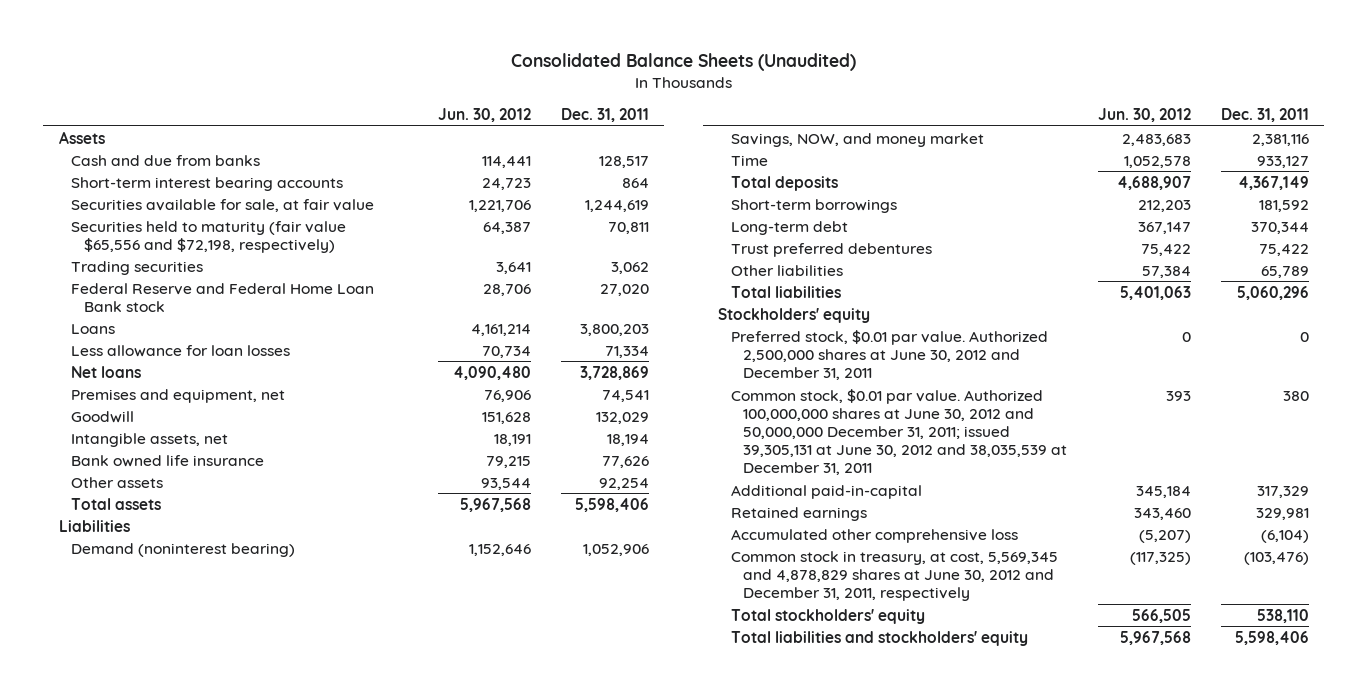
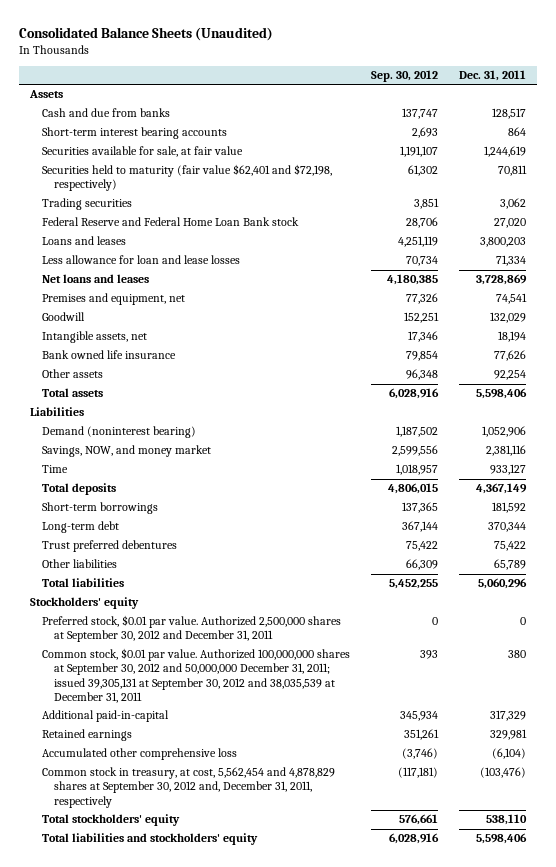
- | Jun. 30, 2012 | Dec. 31, 2011
+ | Sep. 30, 2012 | Dec. 31, 2011
- Securities held to maturity (fair value $65,556 and $72,198, respectively) | 64,387 | 70,811
+ Securities held to maturity (fair value $62,401 and $72,198, respectively) | 61,302 | 70,811
- Loans | 4,161,214 | 3,800,203
- Less allowance for loan losses | 70,734 | 71,334
- Net loans | 4,090,480 | 3,728,869
+ Loans and leases | 4,251,119 | 3,800,203
+ Less allowance for loan and lease losses | 70,734 | 71,334
+ Net loans and leases | 4,180,385 | 3,728,869
- Preferred stock, $0.01 par value. Authorized 2,500,000 shares at June 30, 2012 and December 31, 2011 | 0 | 0
- Common stock, $0.01 par value. Authorized 100,000,000 shares at June 30, 2012 and 50,000,000 December 31, 2011; issued 39,305,131 at June 30, 2012 and 38,035,539 at December 31, 2011 | 393 | 380
+ Preferred stock, $0.01 par value. Authorized 2,500,000 shares at September 30, 2012 and December 31, 2011 | 0 | 0
+ Common stock, $0.01 par value. Authorized 100,000,000 shares at September 30, 2012 and 50,000,000 December 31, 2011; issued 39,305,131 at September 30, 2012 and 38,035,539 at December 31, 2011 | 393 | 380
- Common stock in treasury, at cost, 5,569,345 and 4,878,829 shares at June 30, 2012 and December 31, 2011, respectively | (117,325) | (103,476)
+ Common stock in treasury, at cost, 5,562,454 and 4,878,829 shares at September 30, 2012 and, December 31, 2011, respectively | (117,181) | (103,476)

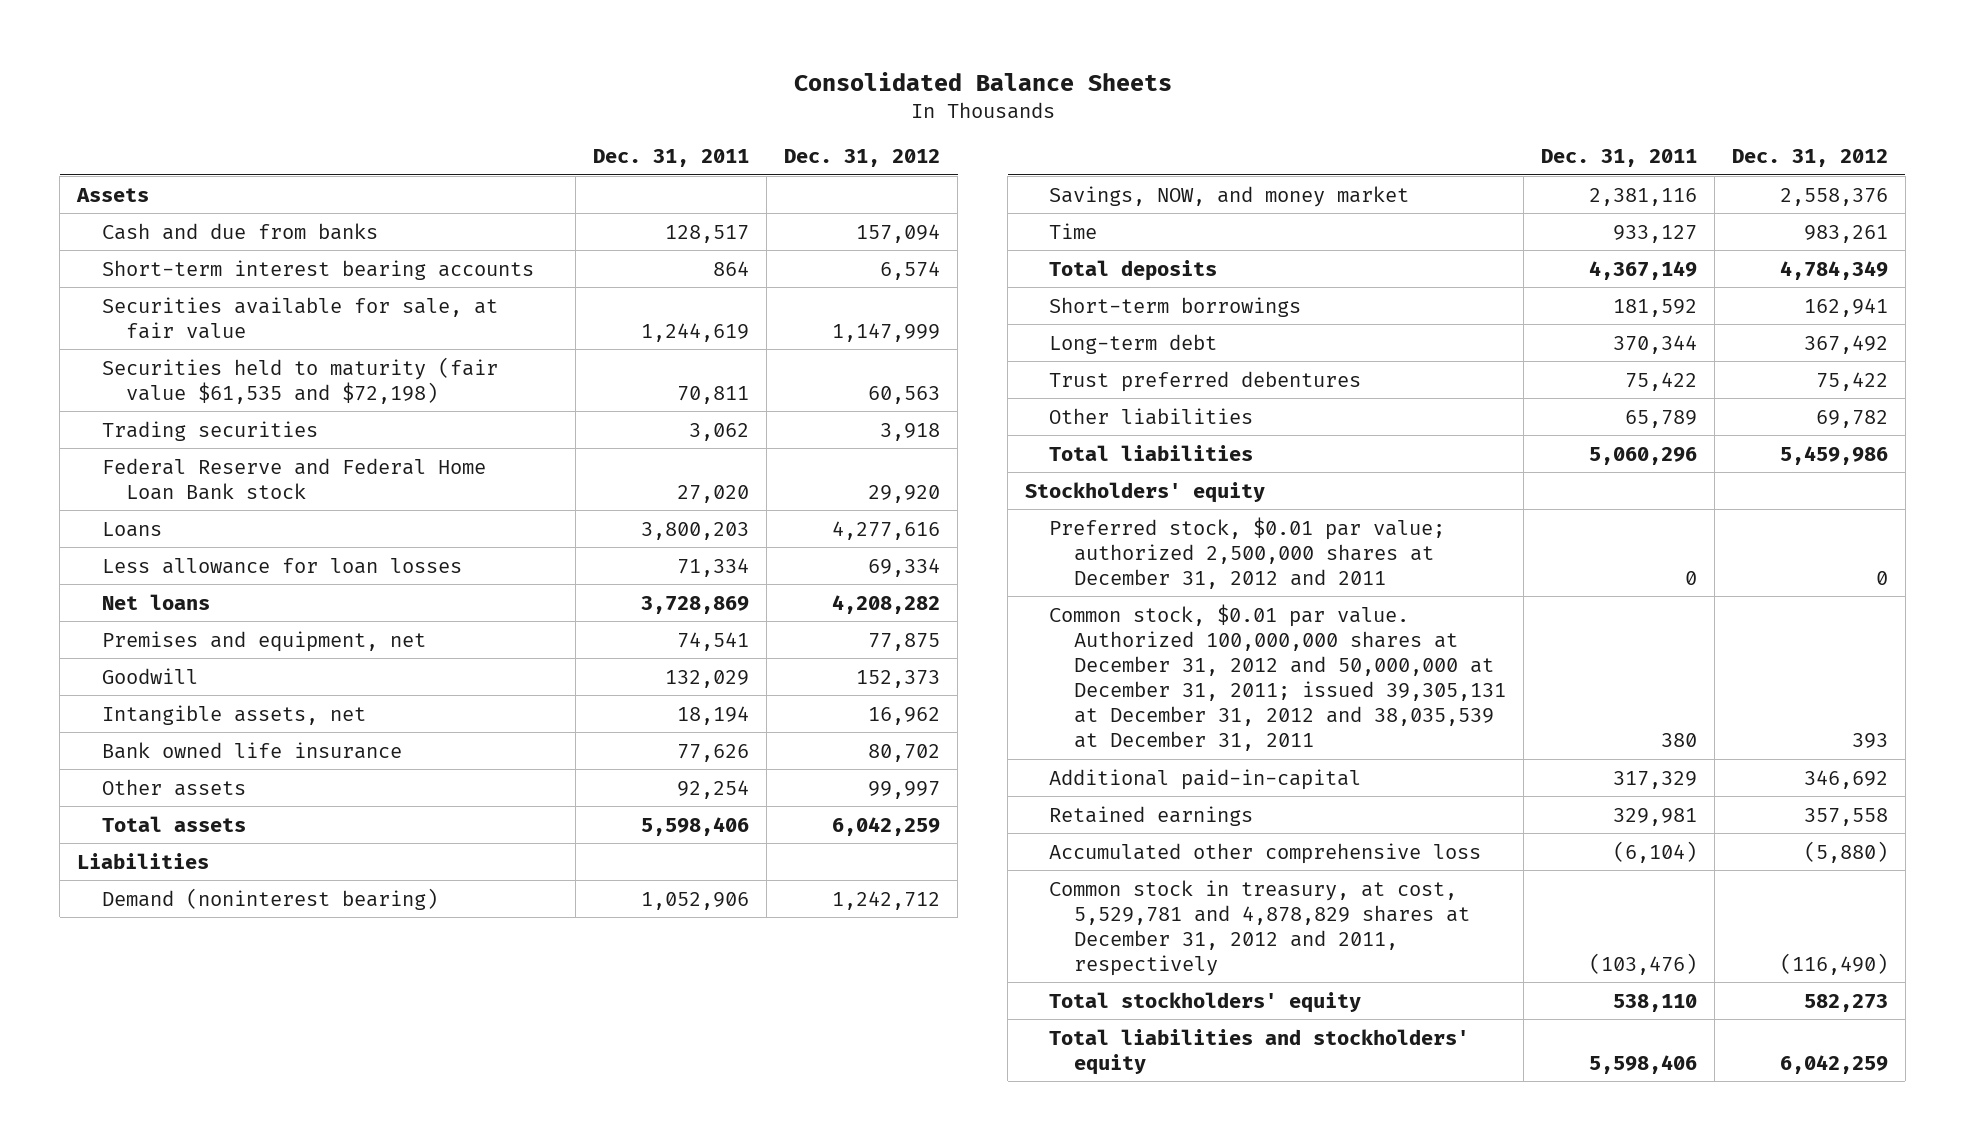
- Consolidated Balance Sheets (Unaudited)
+ Consolidated Balance Sheets
- | Sep. 30, 2012 | Dec. 31, 2011
+ | Dec. 31, 2011 | Dec. 31, 2012
- Securities held to maturity (fair value $62,401 and $72,198, respectively) | 61,302 | 70,811
+ Securities held to maturity (fair value $61,535 and $72,198) | 70,811 | 60,563
- Loans and leases | 4,251,119 | 3,800,203
- Less allowance for loan and lease losses | 70,734 | 71,334
- Net loans and leases | 4,180,385 | 3,728,869
+ Loans | 3,800,203 | 4,277,616
+ Less allowance for loan losses | 71,334 | 69,334
+ Net loans | 3,728,869 | 4,208,282
- Preferred stock, $0.01 par value. Authorized 2,500,000 shares at September 30, 2012 and December 31, 2011 | 0 | 0
- Common stock, $0.01 par value. Authorized 100,000,000 shares at September 30, 2012 and 50,000,000 December 31, 2011; issued 39,305,131 at September 30, 2012 and 38,035,539 at December 31, 2011 | 393 | 380
+ Preferred stock, $0.01 par value; authorized 2,500,000 shares at December 31, 2012 and 2011 | 0 | 0
+ Common stock, $0.01 par value. Authorized 100,000,000 shares at December 31, 2012 and 50,000,000 at December 31, 2011; issued 39,305,131 at December 31, 2012 and 38,035,539 at December 31, 2011 | 380 | 393
- Common stock in treasury, at cost, 5,562,454 and 4,878,829 shares at September 30, 2012 and, December 31, 2011, respectively | (117,181) | (103,476)
+ Common stock in treasury, at cost, 5,529,781 and 4,878,829 shares at December 31, 2012 and 2011, respectively | (103,476) | (116,490)

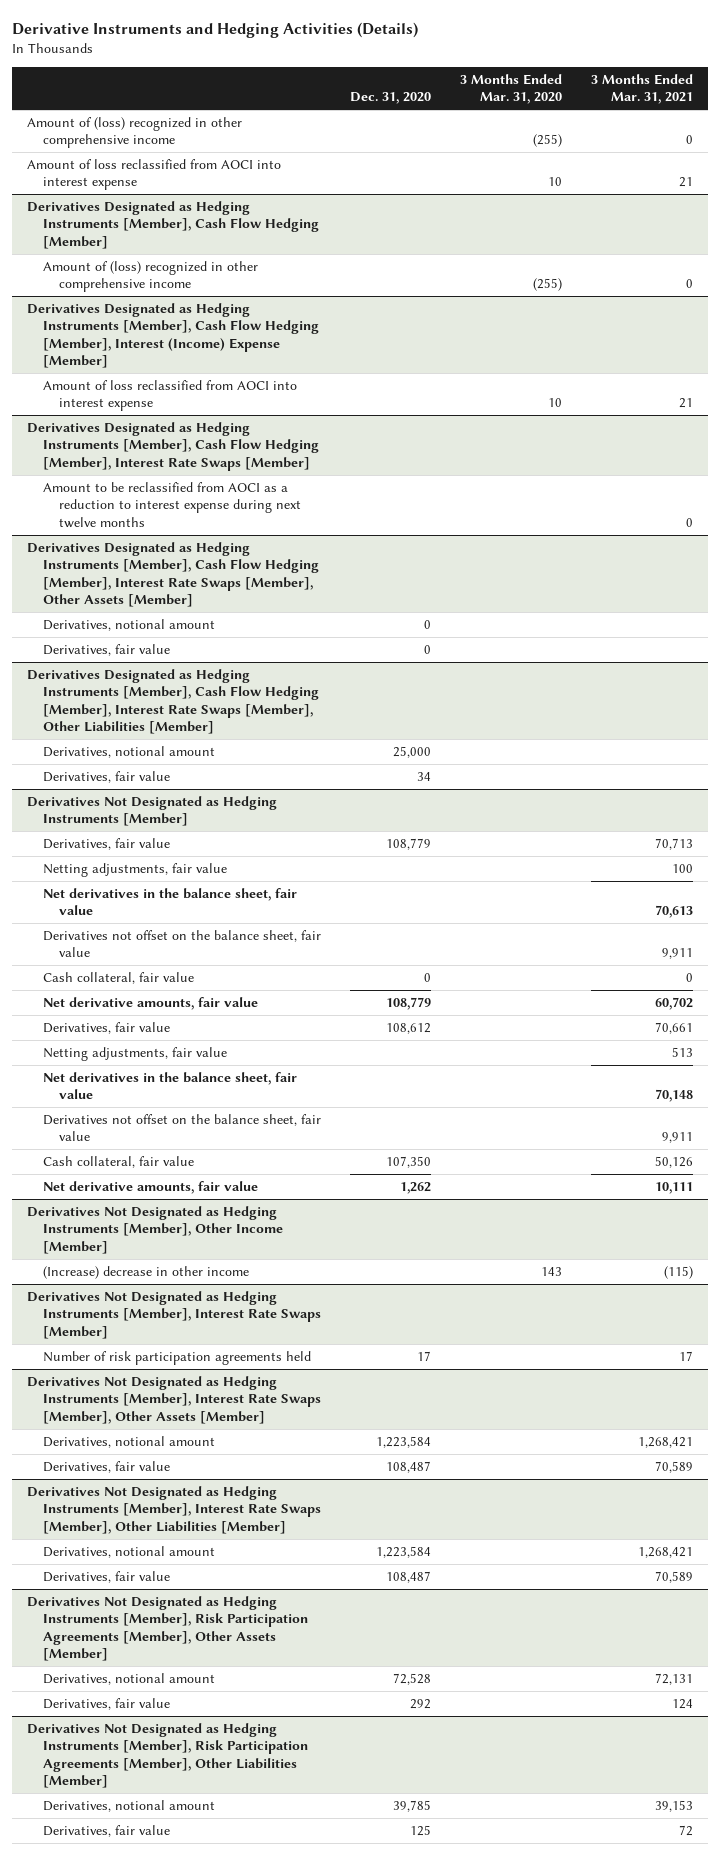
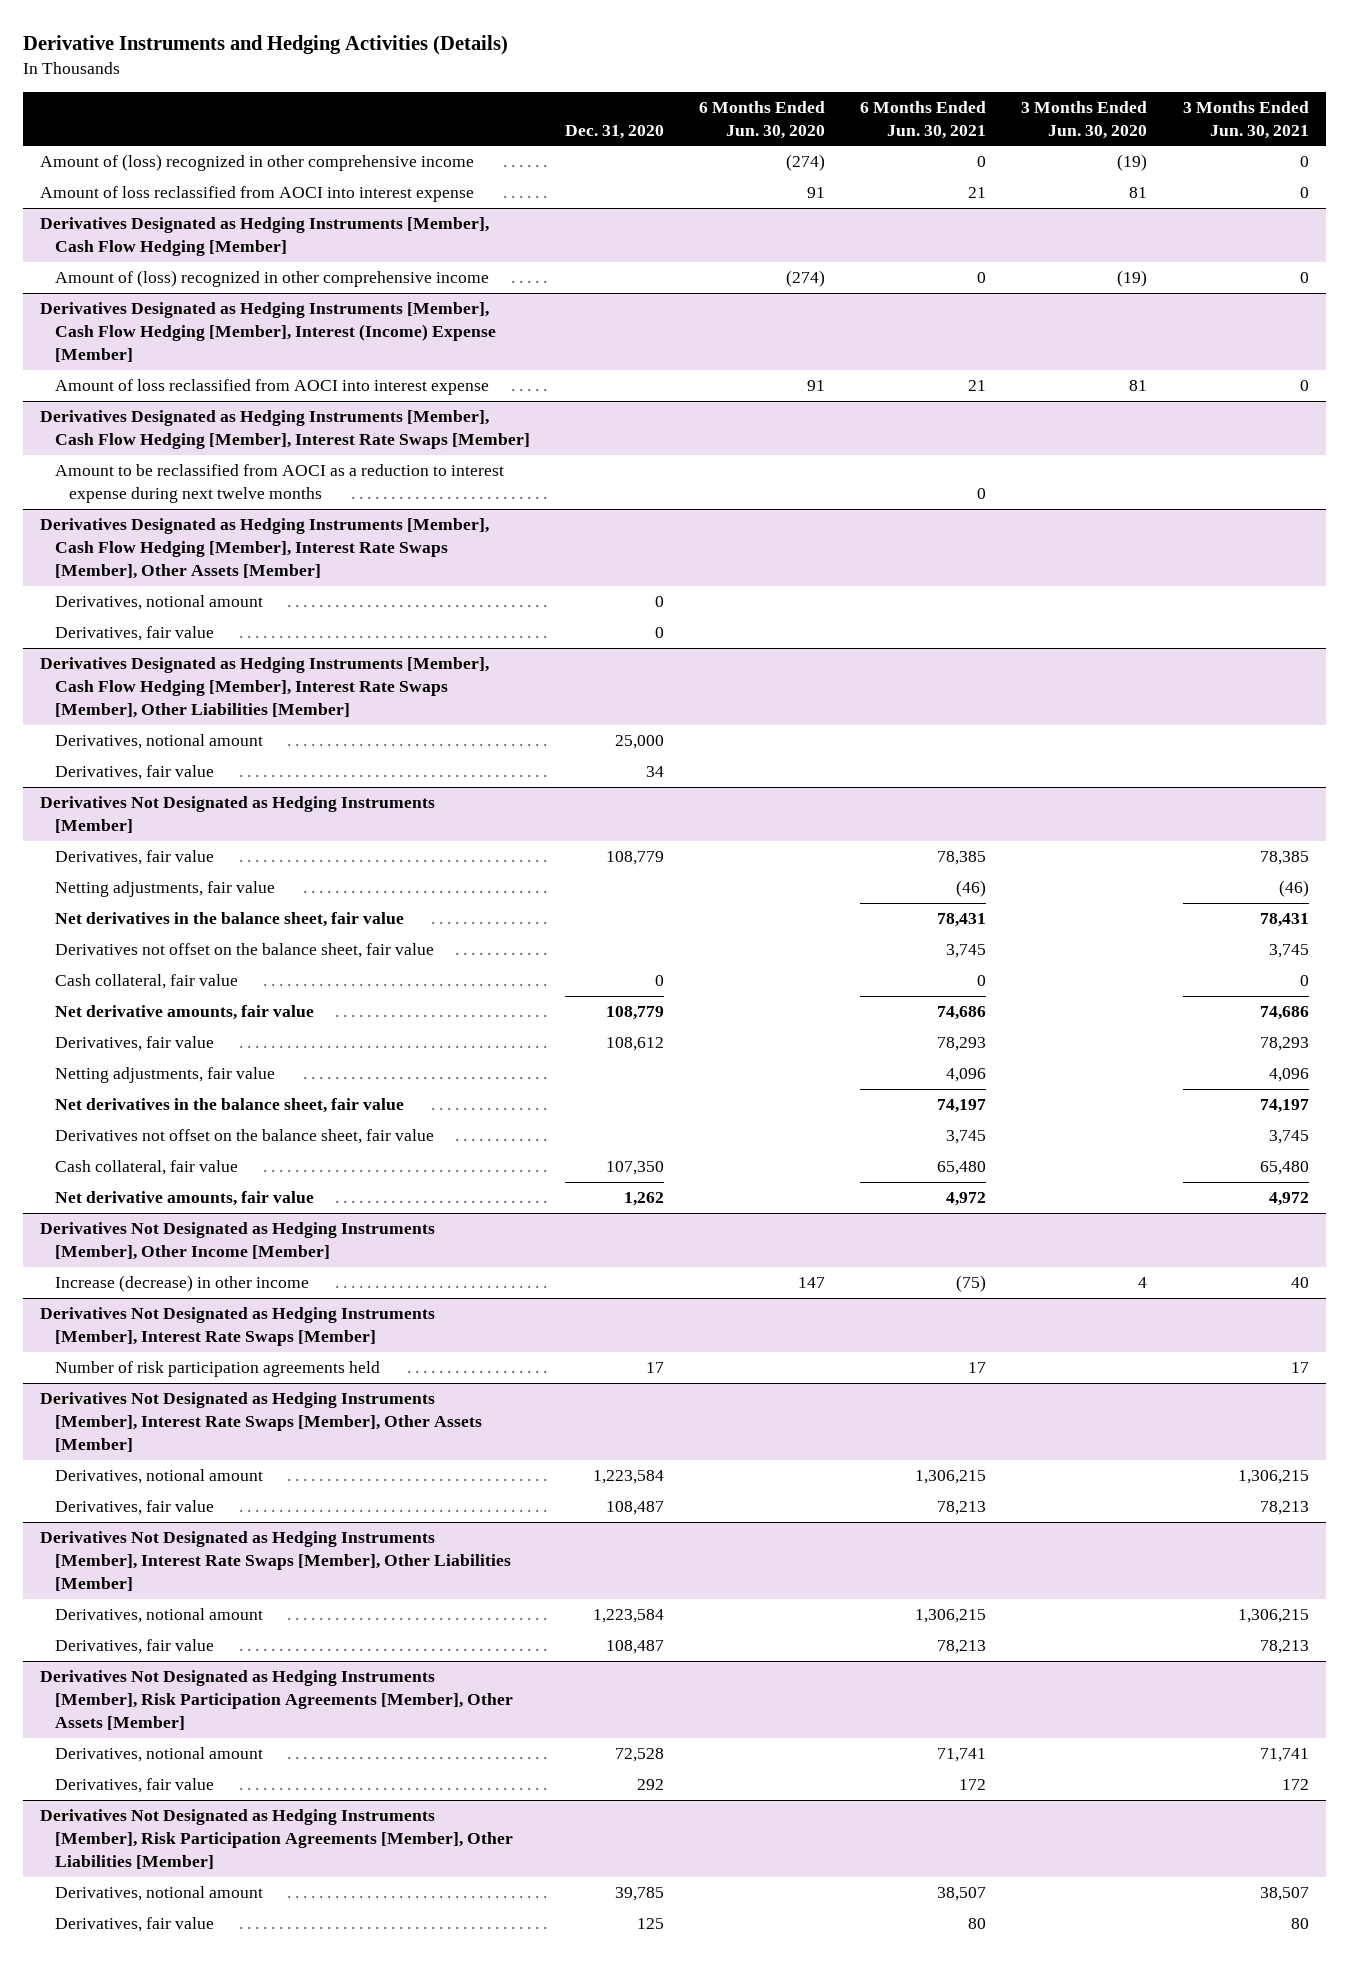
- | Dec. 31, 2020 | 3 Months Ended Mar. 31, 2020 | 3 Months Ended Mar. 31, 2021
+ | Dec. 31, 2020 | 6 Months Ended Jun. 30, 2020 | 6 Months Ended Jun. 30, 2021 | 3 Months Ended Jun. 30, 2020 | 3 Months Ended Jun. 30, 2021
@ Derivatives Not Designated as Hedging Instruments [Member], Other Income [Member]
- (Increase) decrease in other income | | 143 | (115)
+ Increase (decrease) in other income | | 147 | (75) | 4 | 40

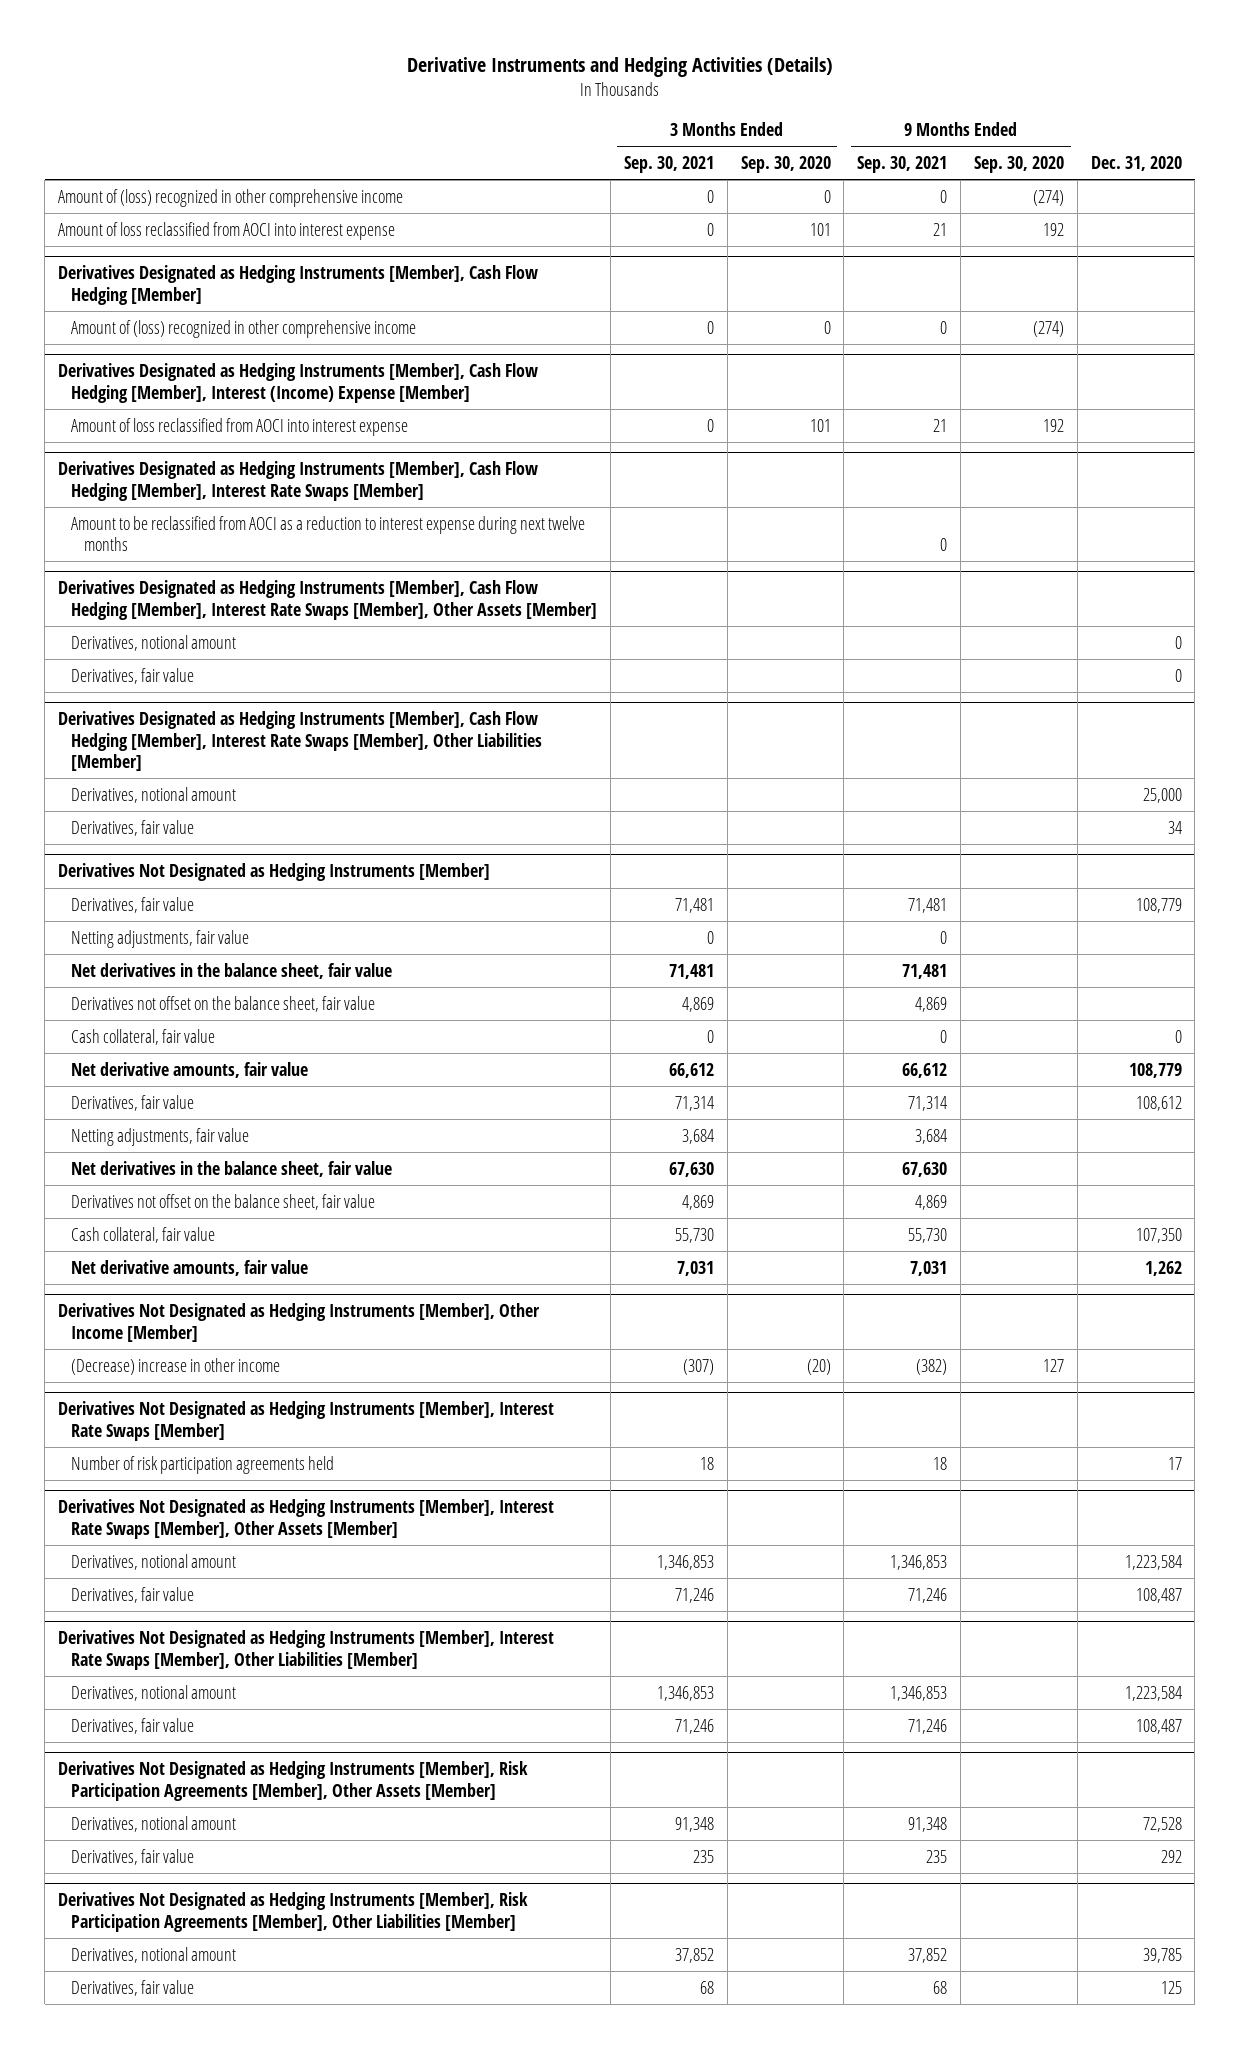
- | Dec. 31, 2020 | 6 Months Ended Jun. 30, 2020 | 6 Months Ended Jun. 30, 2021 | 3 Months Ended Jun. 30, 2020 | 3 Months Ended Jun. 30, 2021
+ | 3 Months Ended Sep. 30, 2021 | 3 Months Ended Sep. 30, 2020 | 9 Months Ended Sep. 30, 2021 | 9 Months Ended Sep. 30, 2020 | Dec. 31, 2020
@ Derivatives Not Designated as Hedging Instruments [Member], Other Income [Member]
- Increase (decrease) in other income | | 147 | (75) | 4 | 40
+ (Decrease) increase in other income | (307) | (20) | (382) | 127 |

